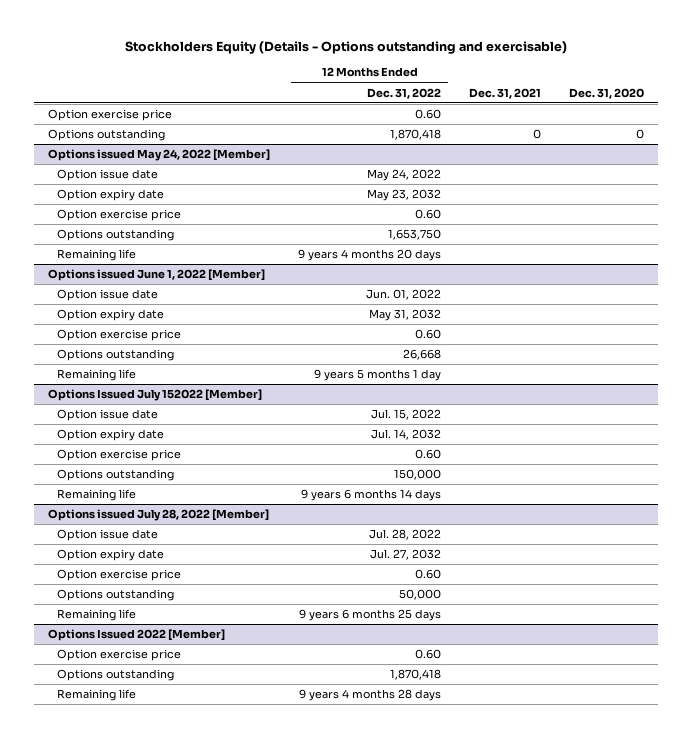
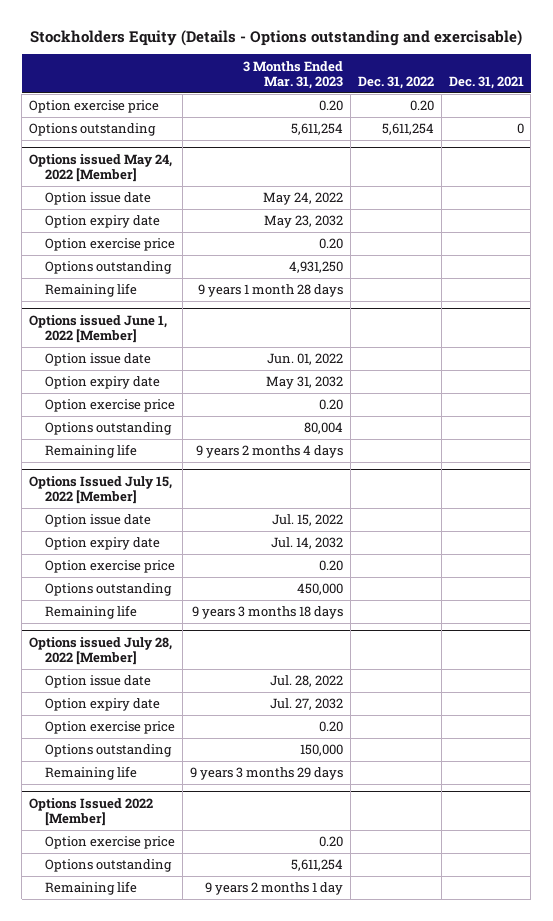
- | 12 Months Ended Dec. 31, 2022 | Dec. 31, 2021 | Dec. 31, 2020
+ | 3 Months Ended Mar. 31, 2023 | Dec. 31, 2022 | Dec. 31, 2021
- Options Issued July 152022 [Member]
+ Options Issued July 15, 2022 [Member]

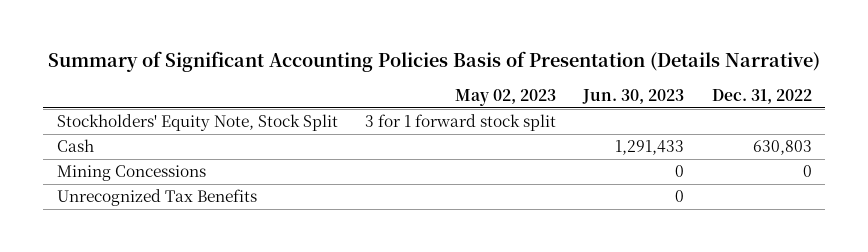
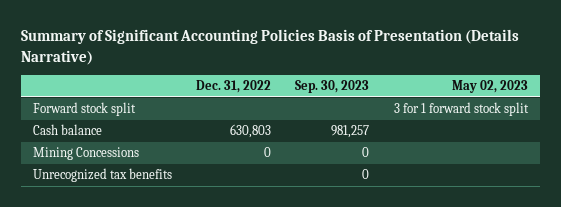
- | May 02, 2023 | Jun. 30, 2023 | Dec. 31, 2022
+ | Dec. 31, 2022 | Sep. 30, 2023 | May 02, 2023
- Stockholders' Equity Note, Stock Split | 3 for 1 forward stock split | |
- Cash | | 1,291,433 | 630,803
+ Forward stock split | | | 3 for 1 forward stock split
+ Cash balance | 630,803 | 981,257 |
- Unrecognized Tax Benefits | | 0 |
+ Unrecognized tax benefits | | 0 |

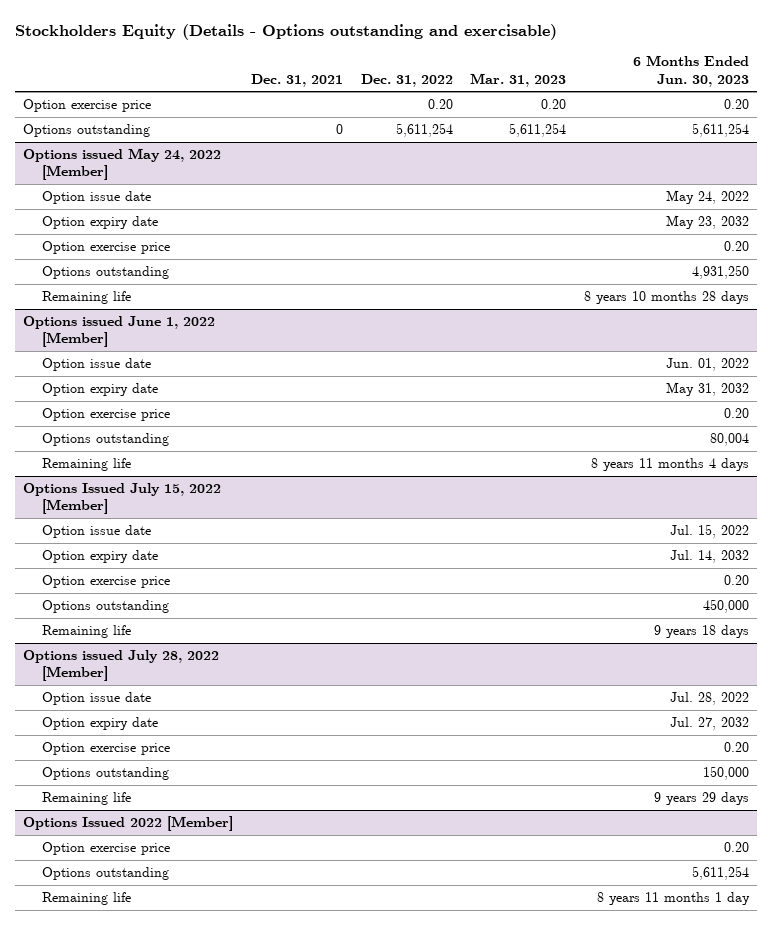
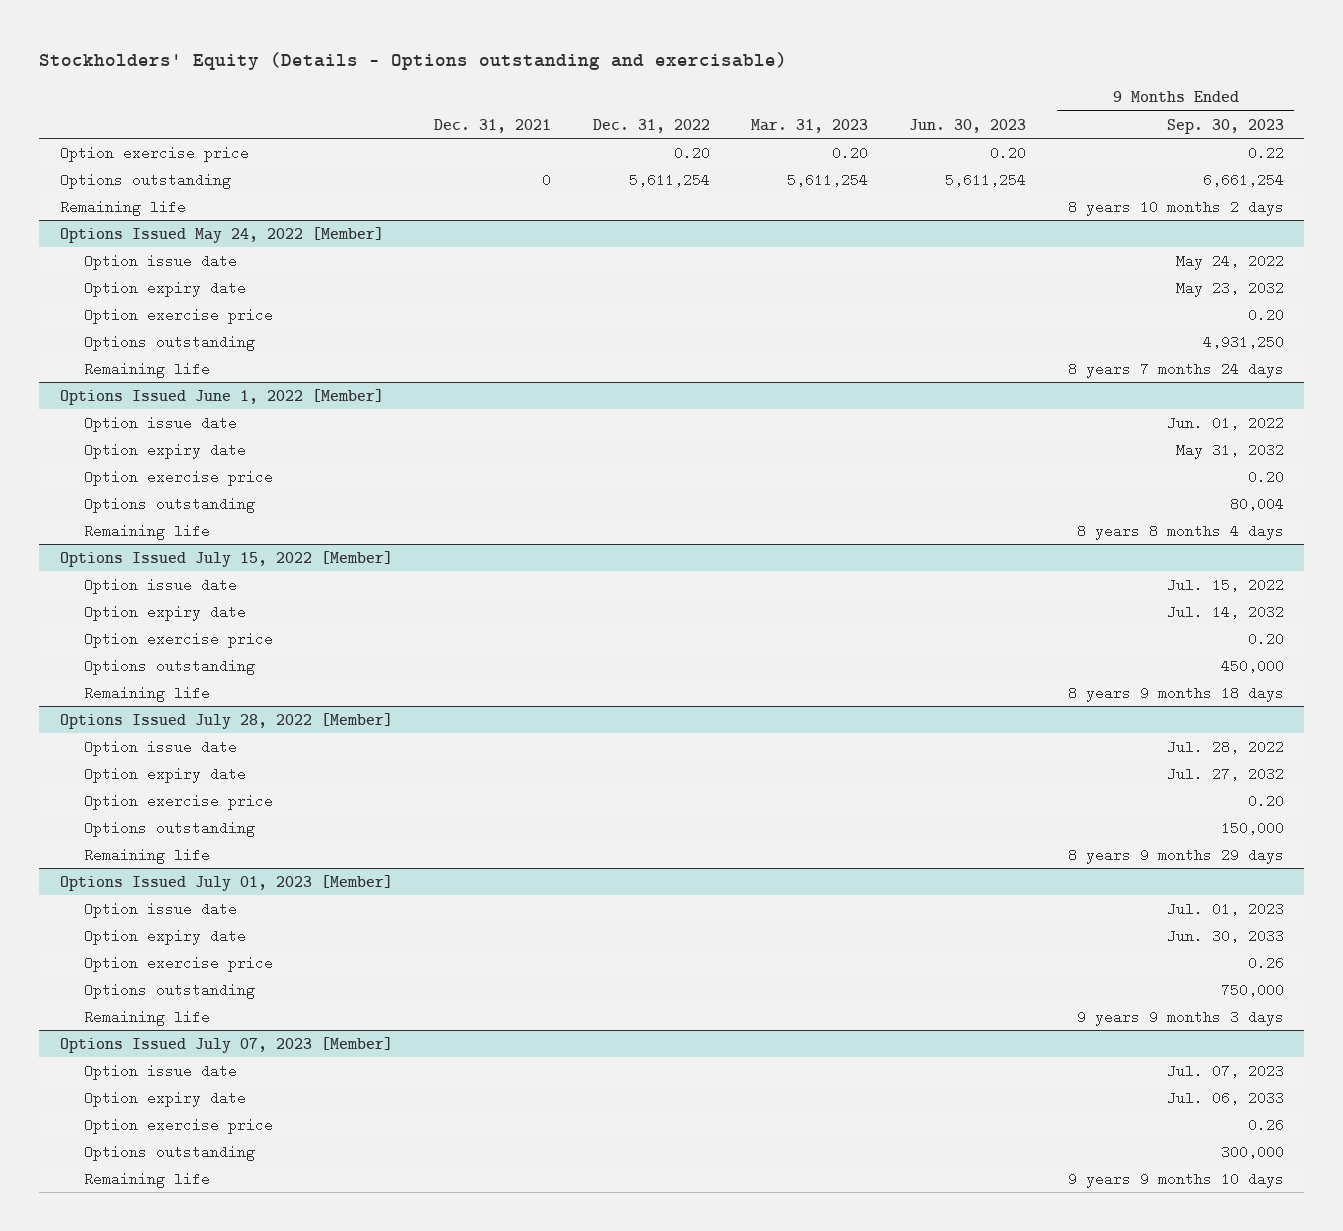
- Stockholders Equity (Details - Options outstanding and exercisable)
+ Stockholders' Equity (Details - Options outstanding and exercisable)
- | Dec. 31, 2021 | Dec. 31, 2022 | Mar. 31, 2023 | 6 Months Ended Jun. 30, 2023
+ | Dec. 31, 2021 | Dec. 31, 2022 | Mar. 31, 2023 | Jun. 30, 2023 | 9 Months Ended Sep. 30, 2023
- Options issued May 24, 2022 [Member]
+ Remaining life | | | | | 8 years 10 months 2 days
+ Options Issued May 24, 2022 [Member]
- Options issued June 1, 2022 [Member]
+ Options Issued June 1, 2022 [Member]
- Options issued July 28, 2022 [Member]
+ Options Issued July 28, 2022 [Member]
- Options Issued 2022 [Member]
- Option exercise price | | | | 0.20
- Options outstanding | | | | 5,611,254
- Remaining life | | | | 8 years 11 months 1 day
+ Options Issued July 01, 2023 [Member]
+ Option issue date | | | | | Jul. 01, 2023
+ Option expiry date | | | | | Jun. 30, 2033
+ Option exercise price | | | | | 0.26
+ Options outstanding | | | | | 750,000
+ Remaining life | | | | | 9 years 9 months 3 days
+ Options Issued July 07, 2023 [Member]
+ Option issue date | | | | | Jul. 07, 2023
+ Option expiry date | | | | | Jul. 06, 2033
+ Option exercise price | | | | | 0.26
+ Options outstanding | | | | | 300,000
+ Remaining life | | | | | 9 years 9 months 10 days

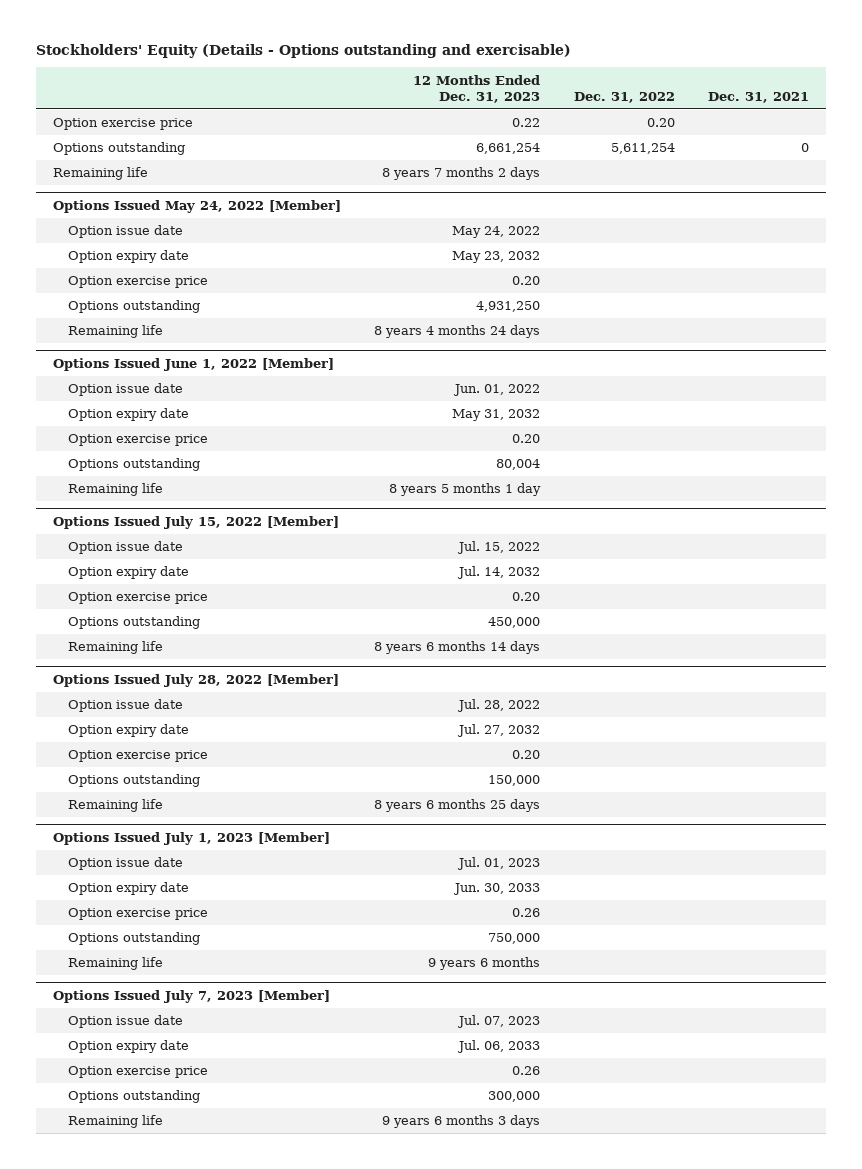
- | Dec. 31, 2021 | Dec. 31, 2022 | Mar. 31, 2023 | Jun. 30, 2023 | 9 Months Ended Sep. 30, 2023
+ | 12 Months Ended Dec. 31, 2023 | Dec. 31, 2022 | Dec. 31, 2021
- Options Issued July 01, 2023 [Member]
+ Options Issued July 1, 2023 [Member]
- Options Issued July 07, 2023 [Member]
+ Options Issued July 7, 2023 [Member]

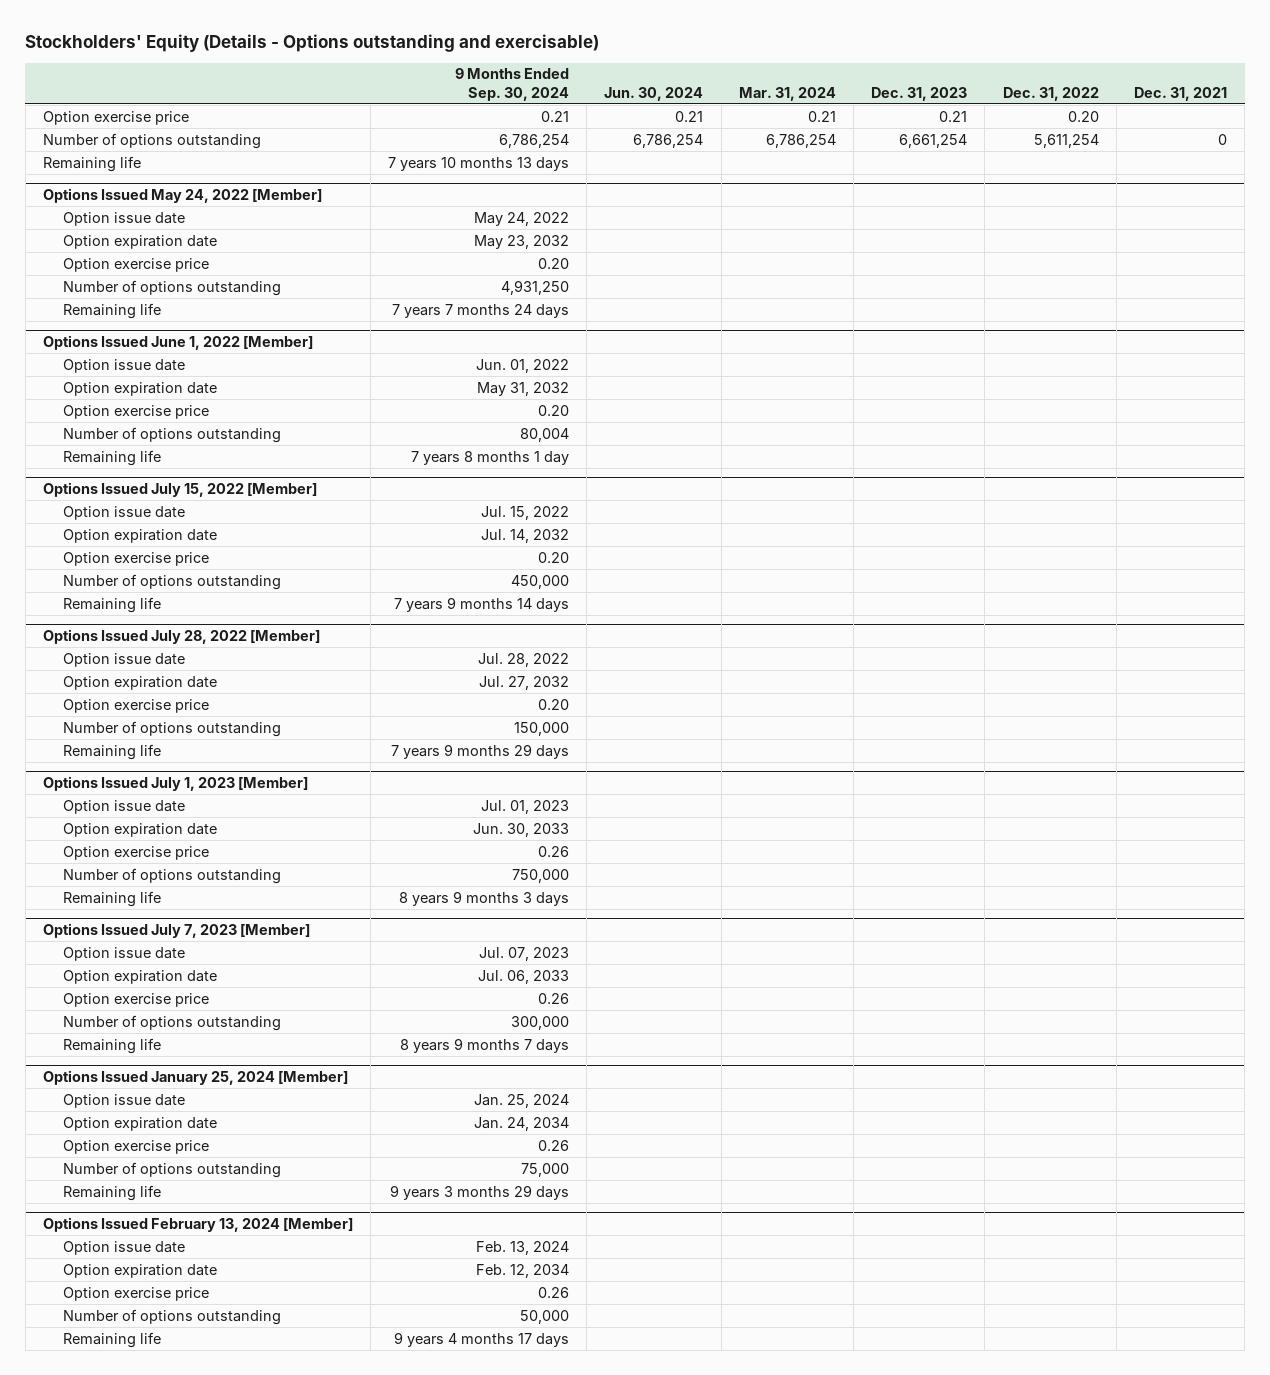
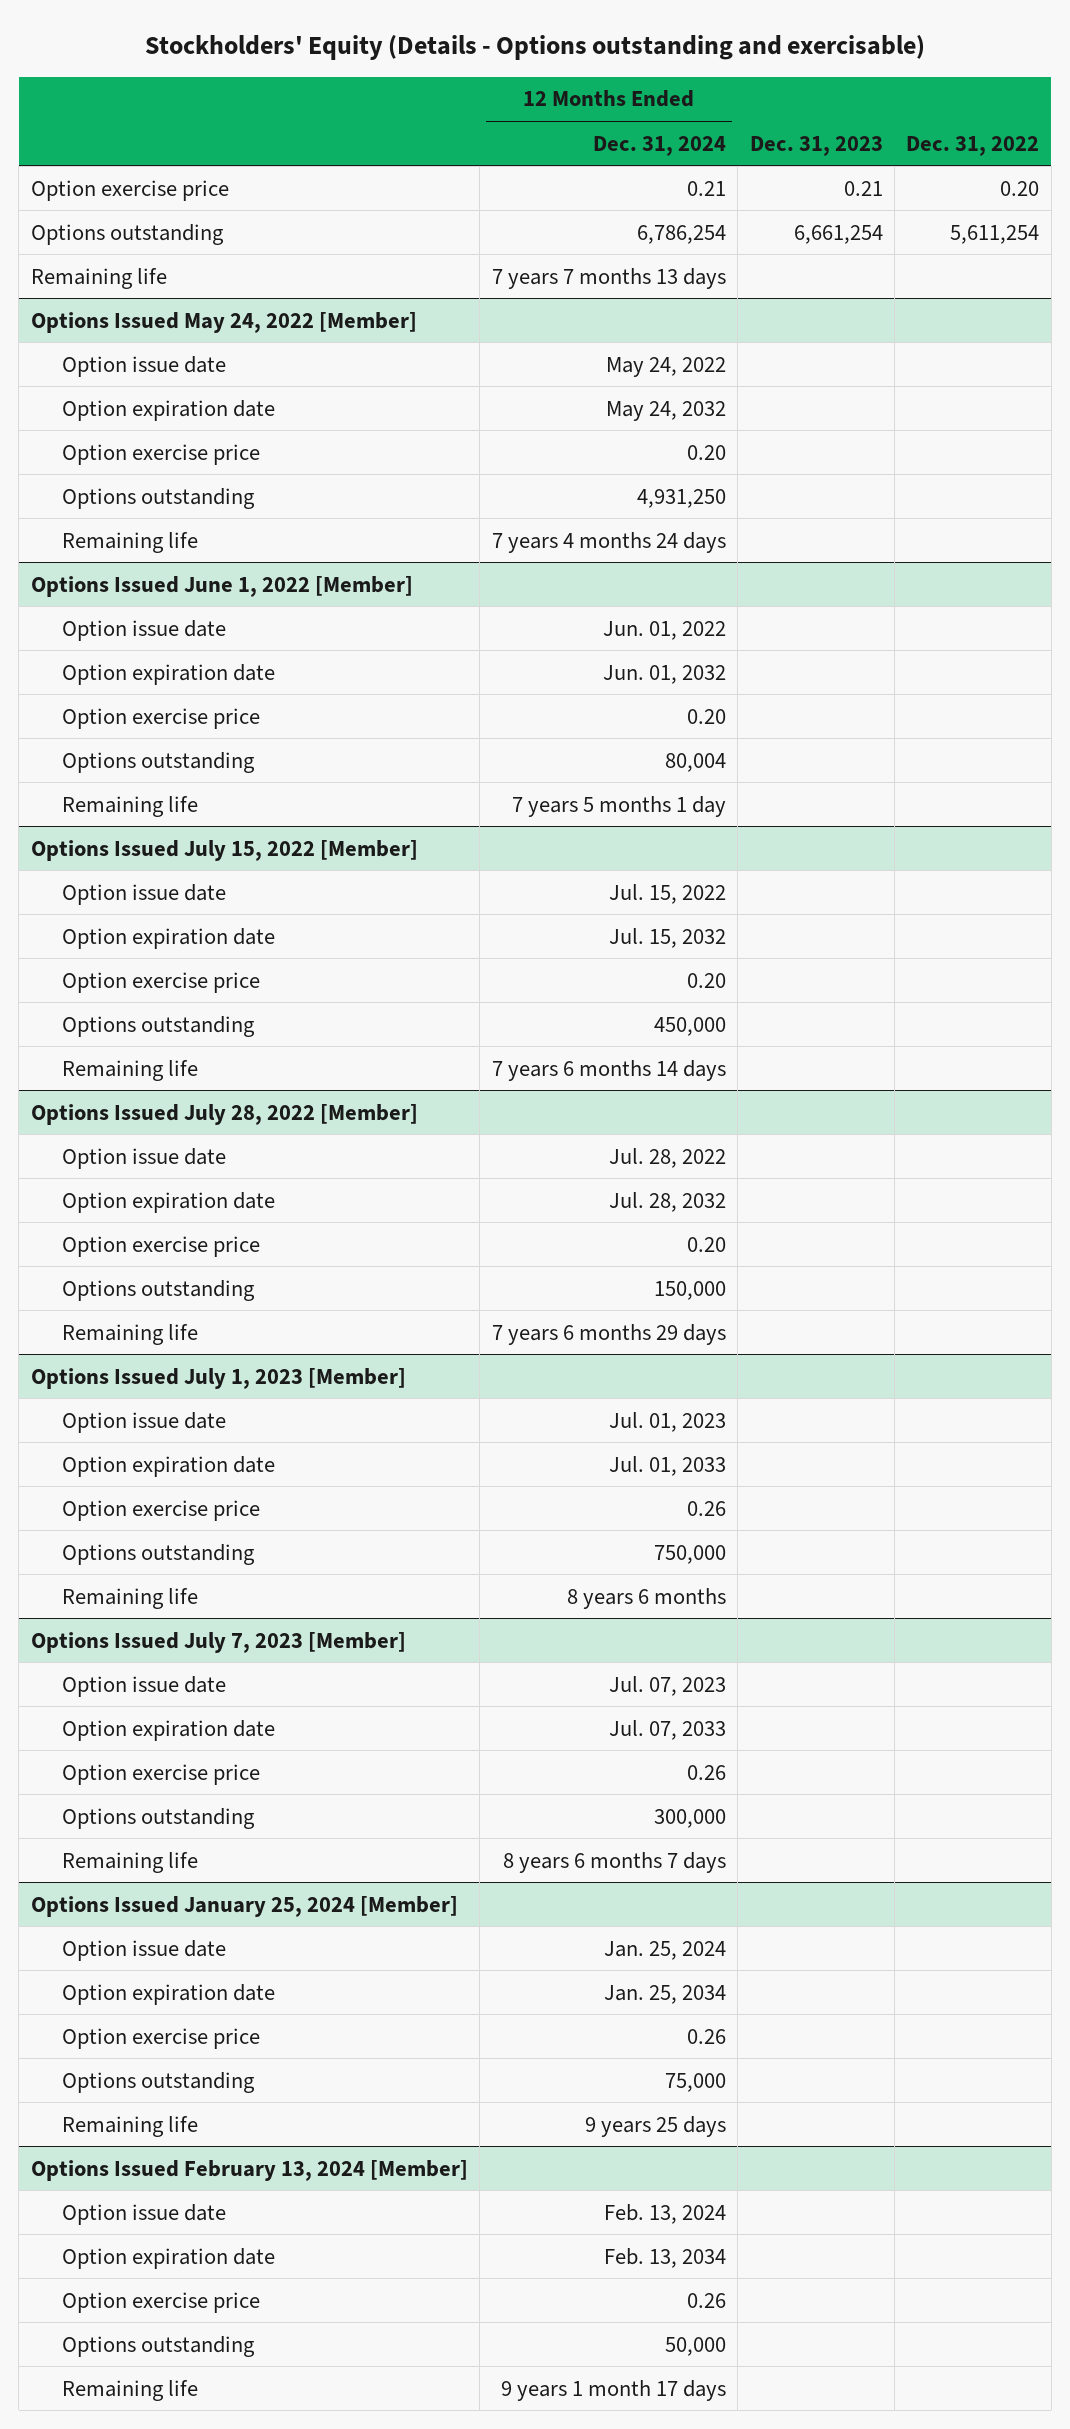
- | 9 Months Ended Sep. 30, 2024 | Jun. 30, 2024 | Mar. 31, 2024 | Dec. 31, 2023 | Dec. 31, 2022 | Dec. 31, 2021
+ | 12 Months Ended Dec. 31, 2024 | Dec. 31, 2023 | Dec. 31, 2022
- Number of options outstanding | 6,786,254 | 6,786,254 | 6,786,254 | 6,661,254 | 5,611,254 | 0
+ Options outstanding | 6,786,254 | 6,661,254 | 5,611,254
@ Options Issued May 24, 2022 [Member]
- Number of options outstanding | 4,931,250 | | | | |
+ Options outstanding | 4,931,250 | |
@ Options Issued June 1, 2022 [Member]
- Number of options outstanding | 80,004 | | | | |
+ Options outstanding | 80,004 | |
@ Options Issued July 15, 2022 [Member]
- Number of options outstanding | 450,000 | | | | |
+ Options outstanding | 450,000 | |
@ Options Issued July 28, 2022 [Member]
- Number of options outstanding | 150,000 | | | | |
+ Options outstanding | 150,000 | |
@ Options Issued July 1, 2023 [Member]
- Number of options outstanding | 750,000 | | | | |
+ Options outstanding | 750,000 | |
@ Options Issued July 7, 2023 [Member]
- Number of options outstanding | 300,000 | | | | |
+ Options outstanding | 300,000 | |
@ Options Issued January 25, 2024 [Member]
- Number of options outstanding | 75,000 | | | | |
+ Options outstanding | 75,000 | |
@ Options Issued February 13, 2024 [Member]
- Number of options outstanding | 50,000 | | | | |
+ Options outstanding | 50,000 | |

